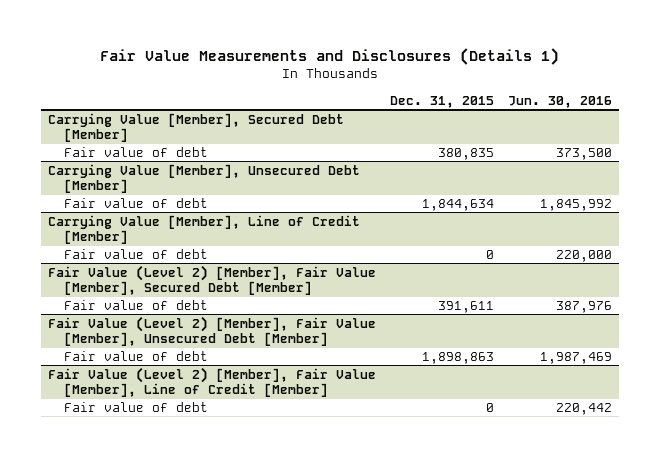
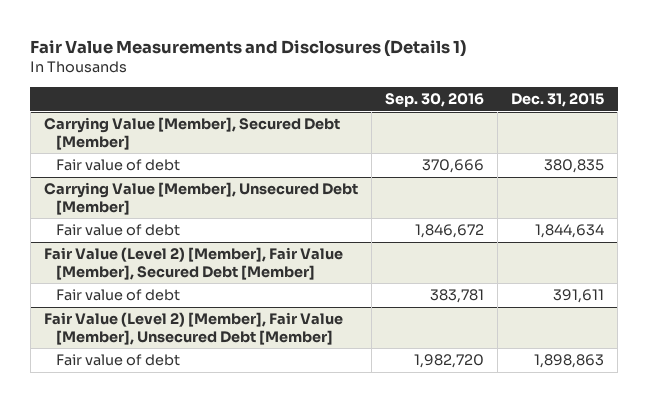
- | Dec. 31, 2015 | Jun. 30, 2016
+ | Sep. 30, 2016 | Dec. 31, 2015
- Carrying Value [Member], Line of Credit [Member]
- Fair value of debt | 0 | 220,000
- Fair Value (Level 2) [Member], Fair Value [Member], Line of Credit [Member]
- Fair value of debt | 0 | 220,442

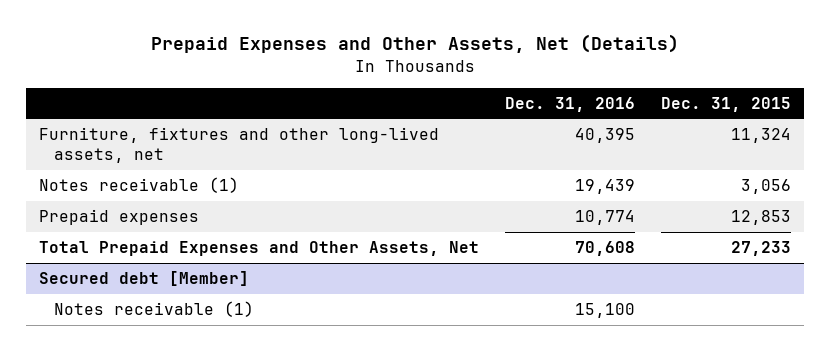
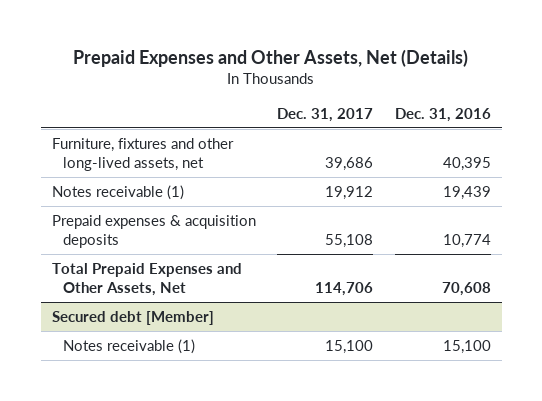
- | Dec. 31, 2016 | Dec. 31, 2015
+ | Dec. 31, 2017 | Dec. 31, 2016
- Prepaid expenses | 10,774 | 12,853
+ Prepaid expenses & acquisition deposits | 55,108 | 10,774

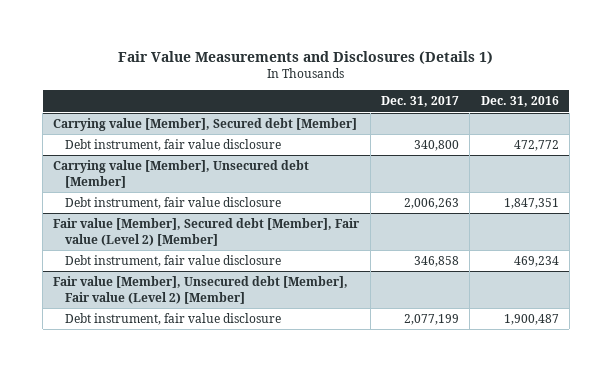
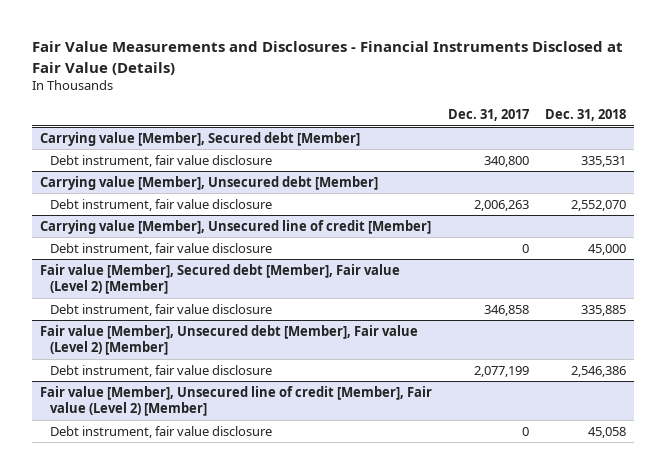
- Fair Value Measurements and Disclosures (Details 1)
+ Fair Value Measurements and Disclosures - Financial Instruments Disclosed at Fair Value (Details)
- | Dec. 31, 2017 | Dec. 31, 2016
+ | Dec. 31, 2017 | Dec. 31, 2018
+ Carrying value [Member], Unsecured line of credit [Member]
+ Debt instrument, fair value disclosure | 0 | 45,000
+ Fair value [Member], Unsecured line of credit [Member], Fair value (Level 2) [Member]
+ Debt instrument, fair value disclosure | 0 | 45,058

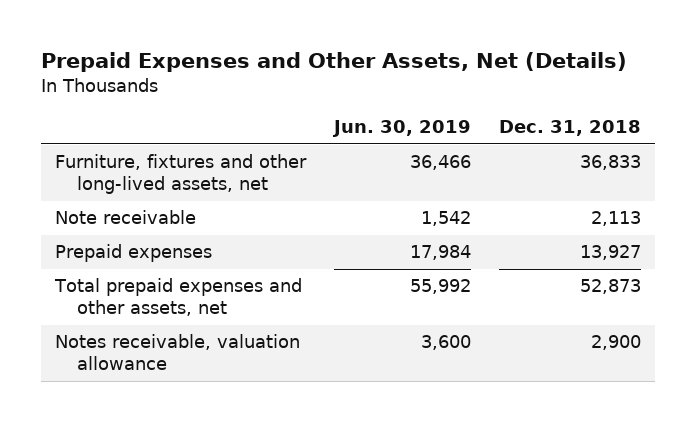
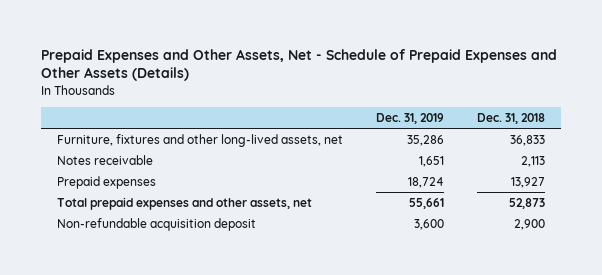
- Prepaid Expenses and Other Assets, Net (Details)
+ Prepaid Expenses and Other Assets, Net - Schedule of Prepaid Expenses and Other Assets (Details)
- | Jun. 30, 2019 | Dec. 31, 2018
+ | Dec. 31, 2019 | Dec. 31, 2018
- Note receivable | 1,542 | 2,113
+ Notes receivable | 1,651 | 2,113
- Notes receivable, valuation allowance | 3,600 | 2,900
+ Non-refundable acquisition deposit | 3,600 | 2,900

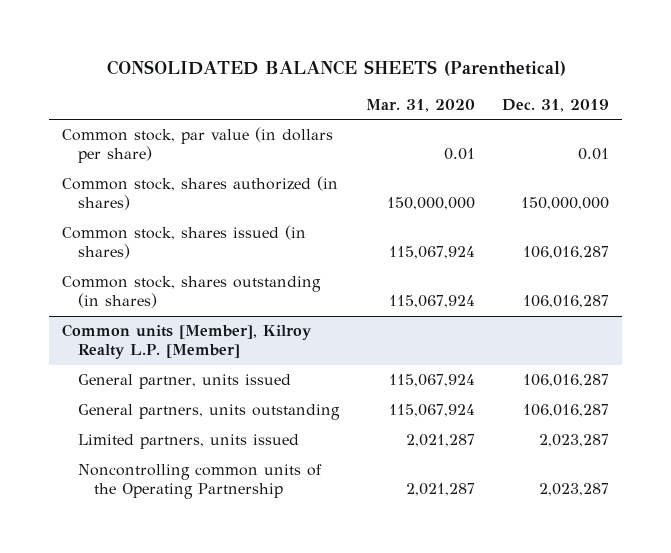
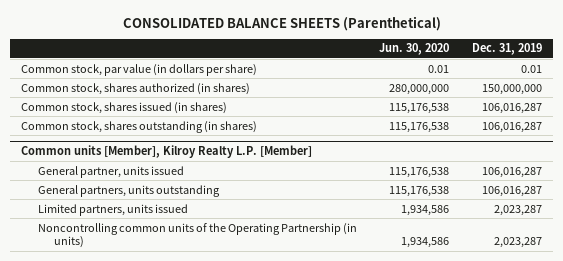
- | Mar. 31, 2020 | Dec. 31, 2019
+ | Jun. 30, 2020 | Dec. 31, 2019
@ Common units [Member], Kilroy Realty L.P. [Member]
- Noncontrolling common units of the Operating Partnership | 2,021,287 | 2,023,287
+ Noncontrolling common units of the Operating Partnership (in units) | 1,934,586 | 2,023,287

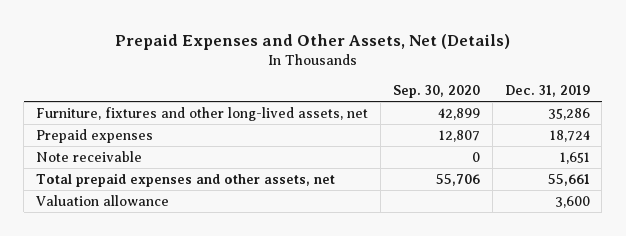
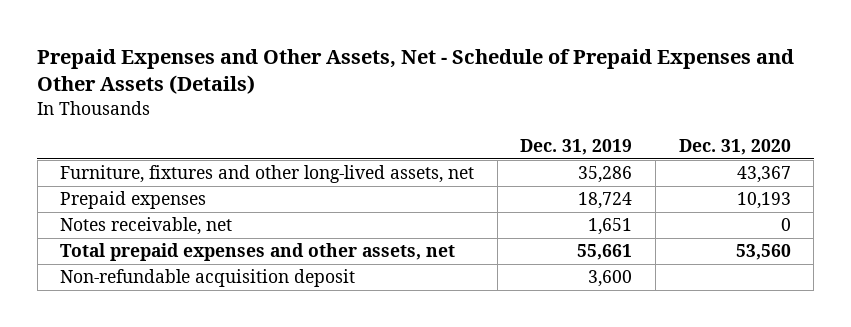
- Prepaid Expenses and Other Assets, Net (Details)
+ Prepaid Expenses and Other Assets, Net - Schedule of Prepaid Expenses and Other Assets (Details)
- | Sep. 30, 2020 | Dec. 31, 2019
+ | Dec. 31, 2019 | Dec. 31, 2020
- Note receivable | 0 | 1,651
+ Notes receivable, net | 1,651 | 0
- Valuation allowance | | 3,600
+ Non-refundable acquisition deposit | 3,600 |

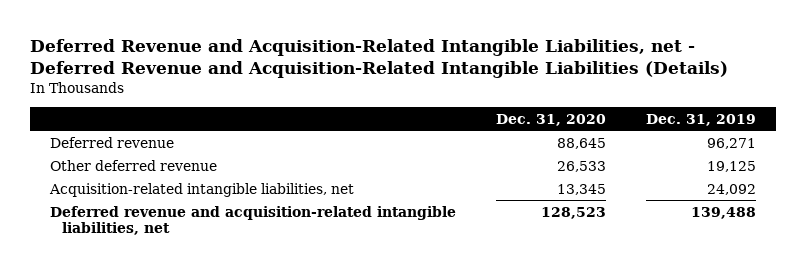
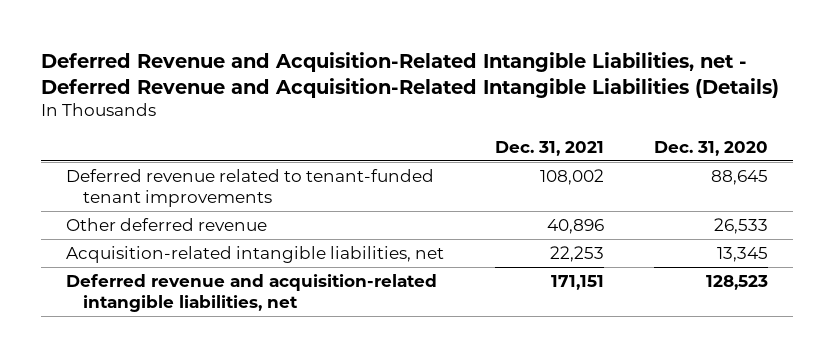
- | Dec. 31, 2020 | Dec. 31, 2019
+ | Dec. 31, 2021 | Dec. 31, 2020
- Deferred revenue | 88,645 | 96,271
+ Deferred revenue related to tenant-funded tenant improvements | 108,002 | 88,645

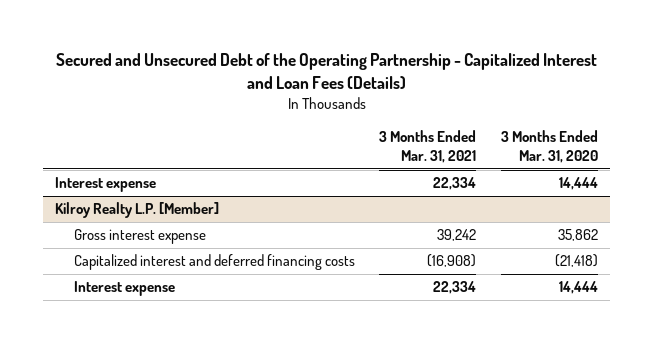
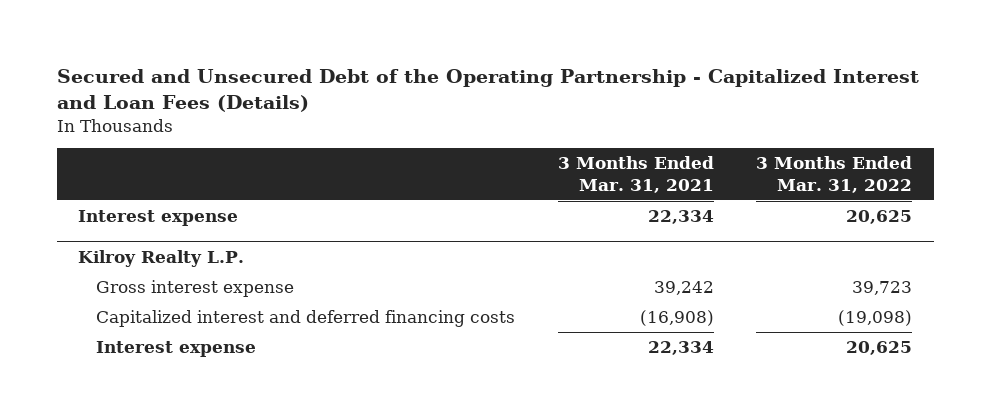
- | 3 Months Ended Mar. 31, 2021 | 3 Months Ended Mar. 31, 2020
+ | 3 Months Ended Mar. 31, 2021 | 3 Months Ended Mar. 31, 2022
- Kilroy Realty L.P. [Member]
+ Kilroy Realty L.P.

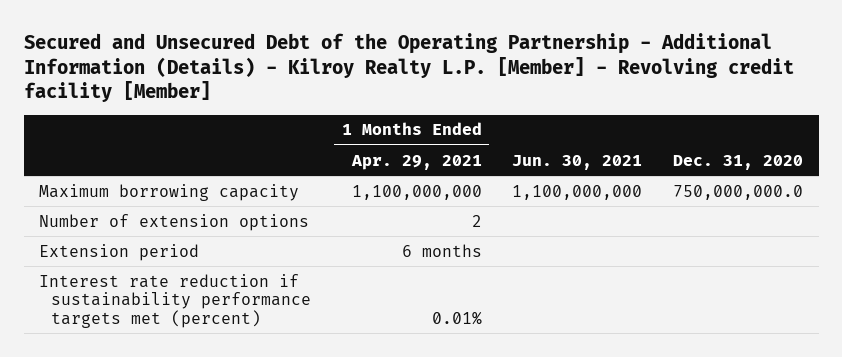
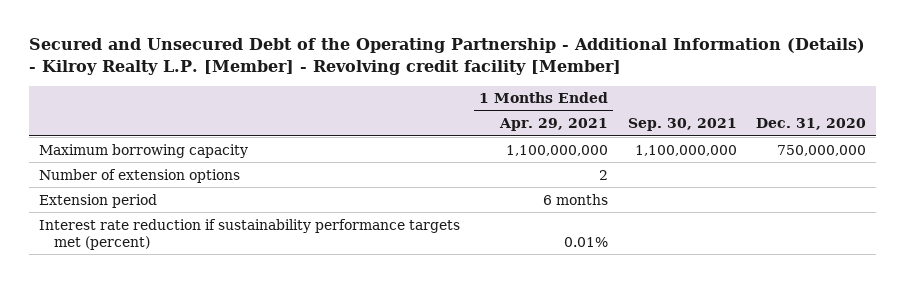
- | 1 Months Ended Apr. 29, 2021 | Jun. 30, 2021 | Dec. 31, 2020
+ | 1 Months Ended Apr. 29, 2021 | Sep. 30, 2021 | Dec. 31, 2020
- Maximum borrowing capacity | 1,100,000,000 | 1,100,000,000 | 750,000,000.0
+ Maximum borrowing capacity | 1,100,000,000 | 1,100,000,000 | 750,000,000

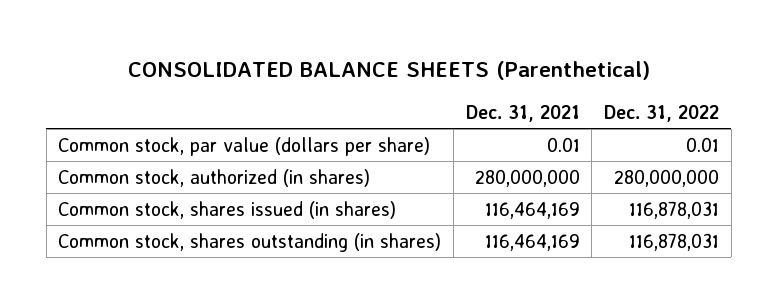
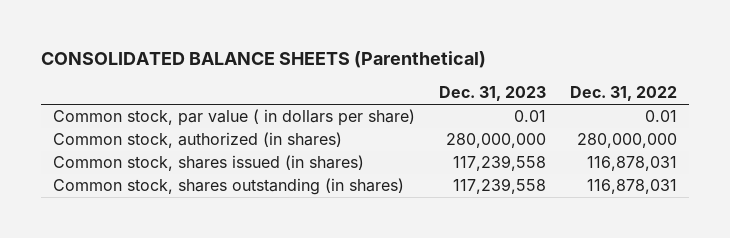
- | Dec. 31, 2021 | Dec. 31, 2022
+ | Dec. 31, 2023 | Dec. 31, 2022
- Common stock, par value (dollars per share) | 0.01 | 0.01
+ Common stock, par value ( in dollars per share) | 0.01 | 0.01

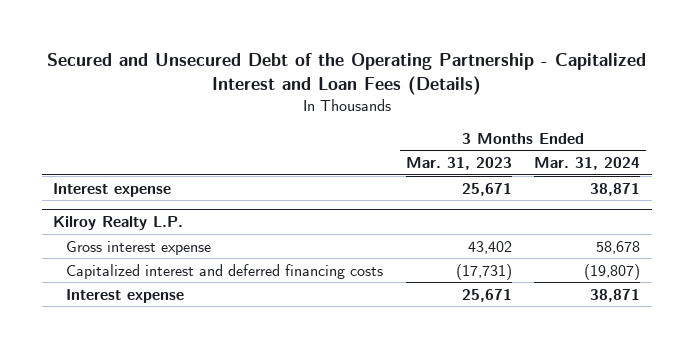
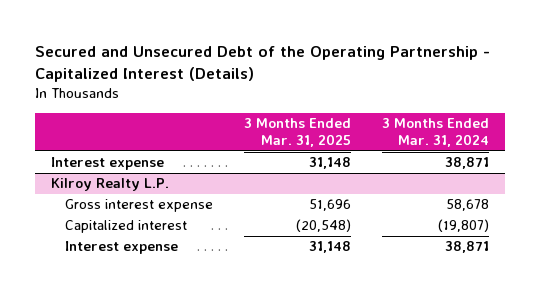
- Secured and Unsecured Debt of the Operating Partnership - Capitalized Interest and Loan Fees (Details)
+ Secured and Unsecured Debt of the Operating Partnership - Capitalized Interest (Details)
- | 3 Months Ended Mar. 31, 2023 | 3 Months Ended Mar. 31, 2024
+ | 3 Months Ended Mar. 31, 2025 | 3 Months Ended Mar. 31, 2024
@ Kilroy Realty L.P.
- Capitalized interest and deferred financing costs | (17,731) | (19,807)
+ Capitalized interest | (20,548) | (19,807)

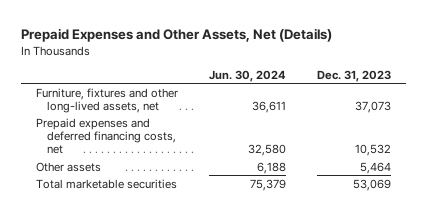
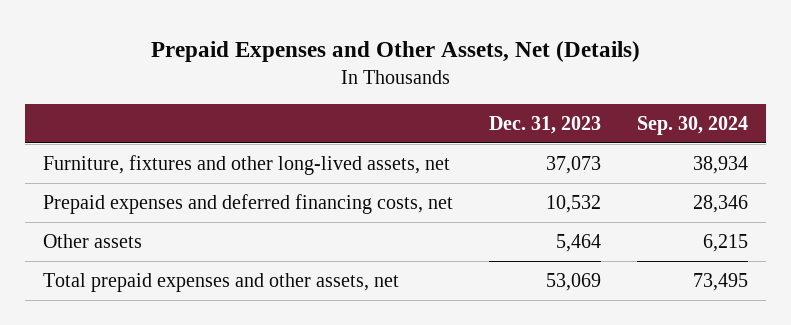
- | Jun. 30, 2024 | Dec. 31, 2023
+ | Dec. 31, 2023 | Sep. 30, 2024
- Total marketable securities | 75,379 | 53,069
+ Total prepaid expenses and other assets, net | 53,069 | 73,495

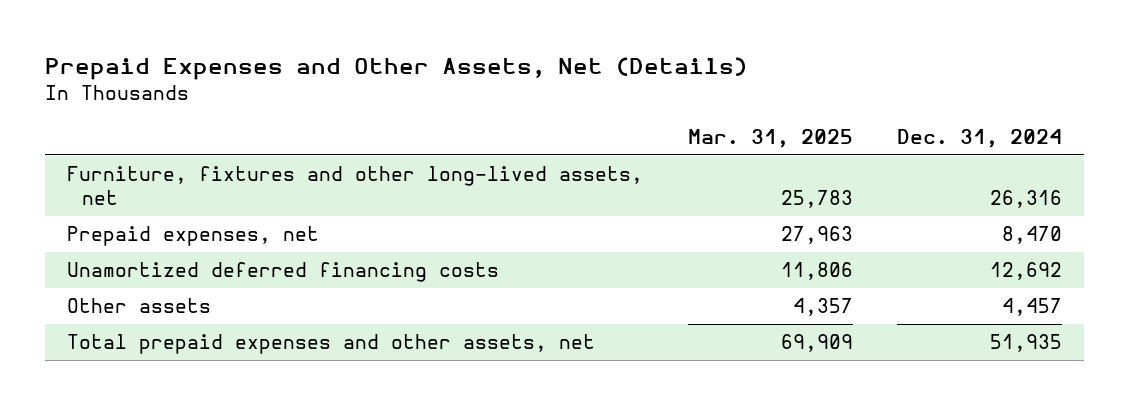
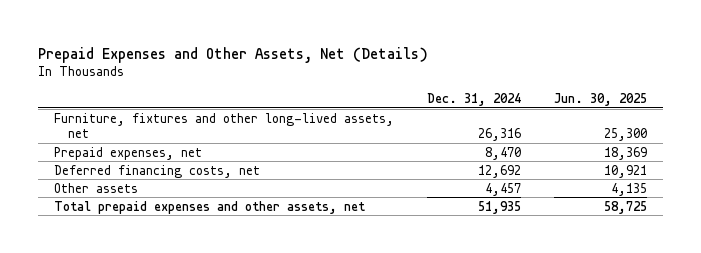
- | Mar. 31, 2025 | Dec. 31, 2024
+ | Dec. 31, 2024 | Jun. 30, 2025
- Unamortized deferred financing costs | 11,806 | 12,692
+ Deferred financing costs, net | 12,692 | 10,921

